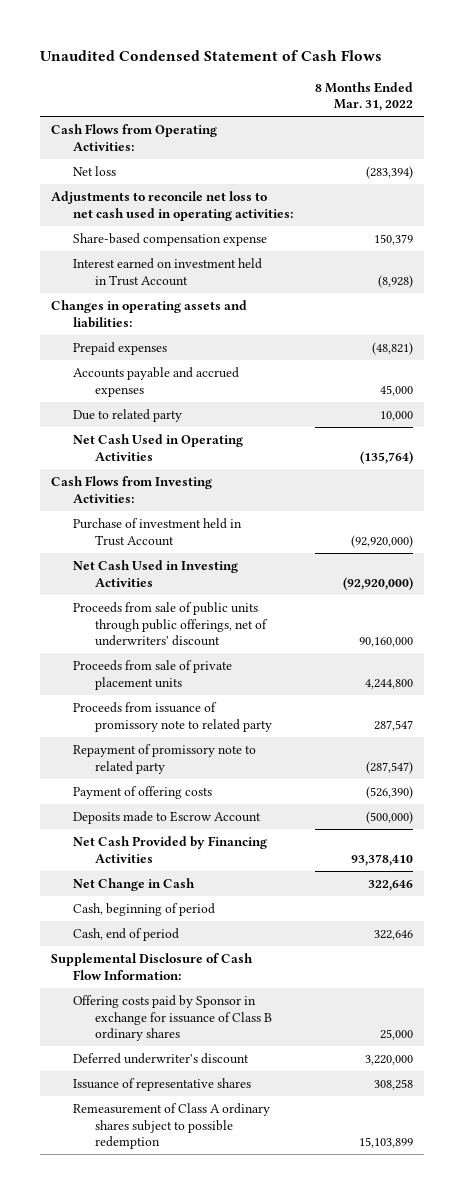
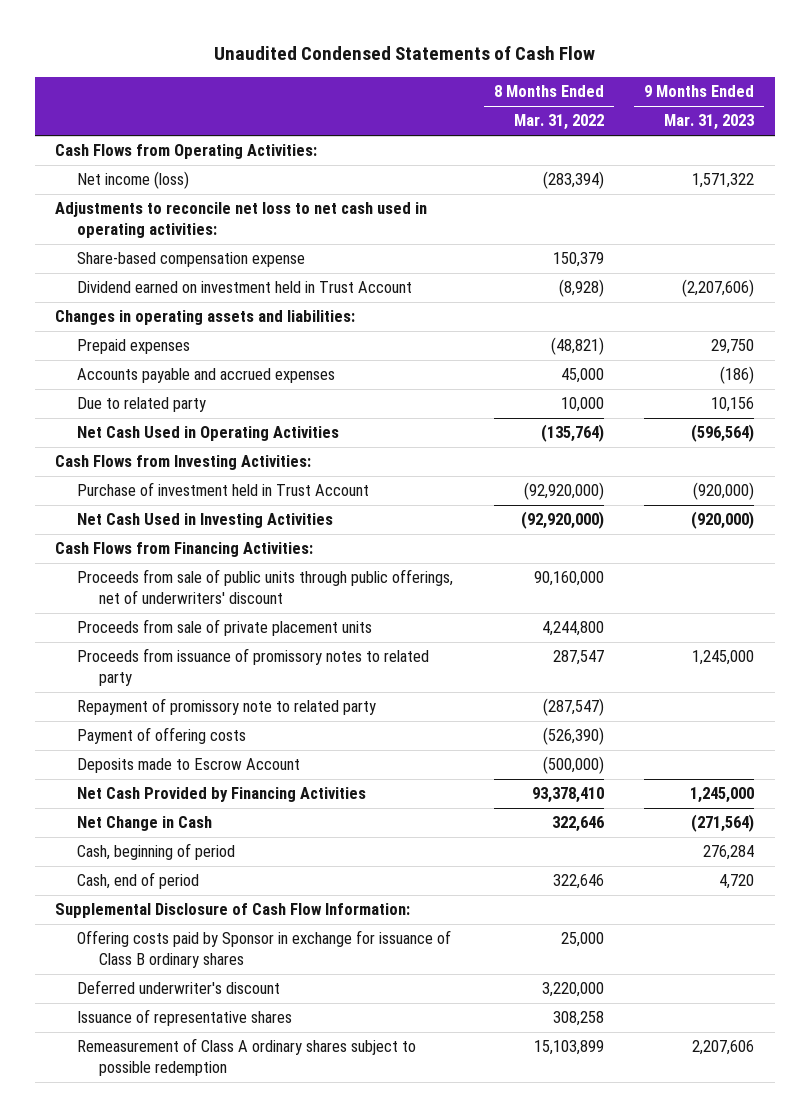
- Unaudited Condensed Statement of Cash Flows
+ Unaudited Condensed Statements of Cash Flow
- | 8 Months Ended Mar. 31, 2022
+ | 8 Months Ended Mar. 31, 2022 | 9 Months Ended Mar. 31, 2023
- Net loss | (283,394)
+ Net income (loss) | (283,394) | 1,571,322
- Interest earned on investment held in Trust Account | (8,928)
+ Dividend earned on investment held in Trust Account | (8,928) | (2,207,606)
+ Cash Flows from Financing Activities:
- Proceeds from issuance of promissory note to related party | 287,547
+ Proceeds from issuance of promissory notes to related party | 287,547 | 1,245,000

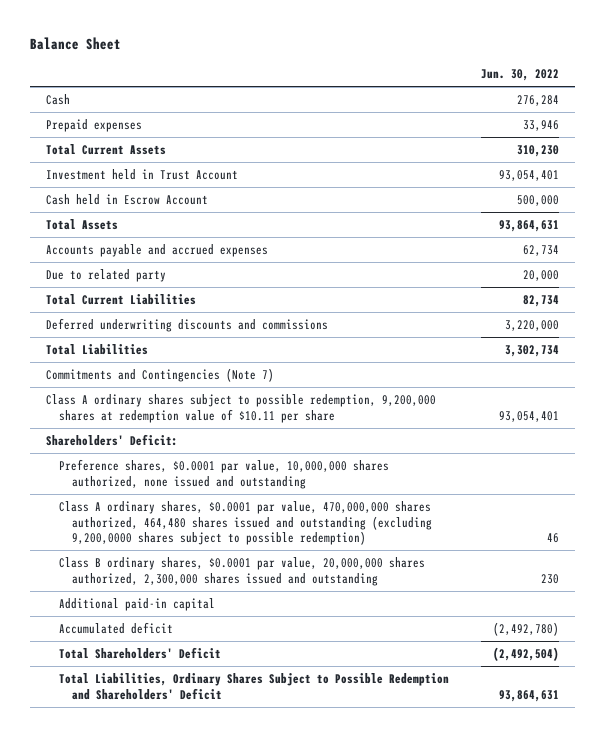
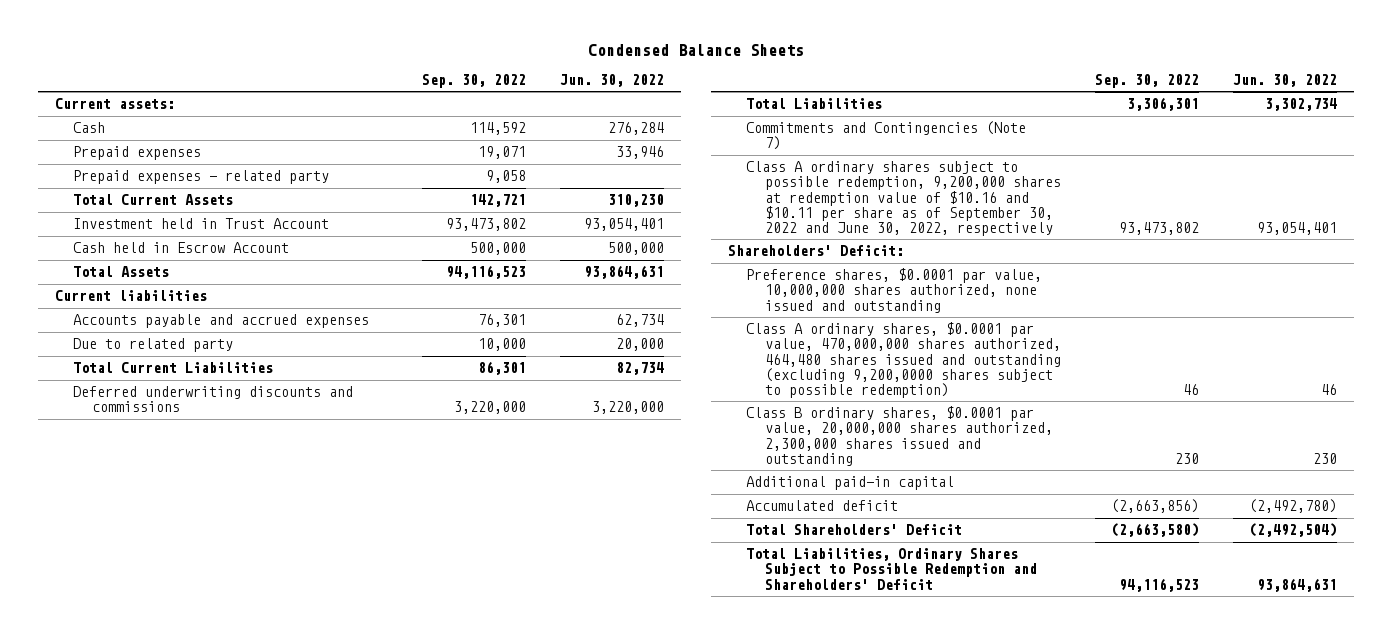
- Balance Sheet
+ Condensed Balance Sheets
- | Jun. 30, 2022
+ | Sep. 30, 2022 | Jun. 30, 2022
+ Current assets:
+ Prepaid expenses - related party | 9,058 |
+ Current liabilities
- Class A ordinary shares subject to possible redemption, 9,200,000 shares at redemption value of $10.11 per share | 93,054,401
+ Class A ordinary shares subject to possible redemption, 9,200,000 shares at redemption value of $10.16 and $10.11 per share as of September 30, 2022 and June 30, 2022, respectively | 93,473,802 | 93,054,401

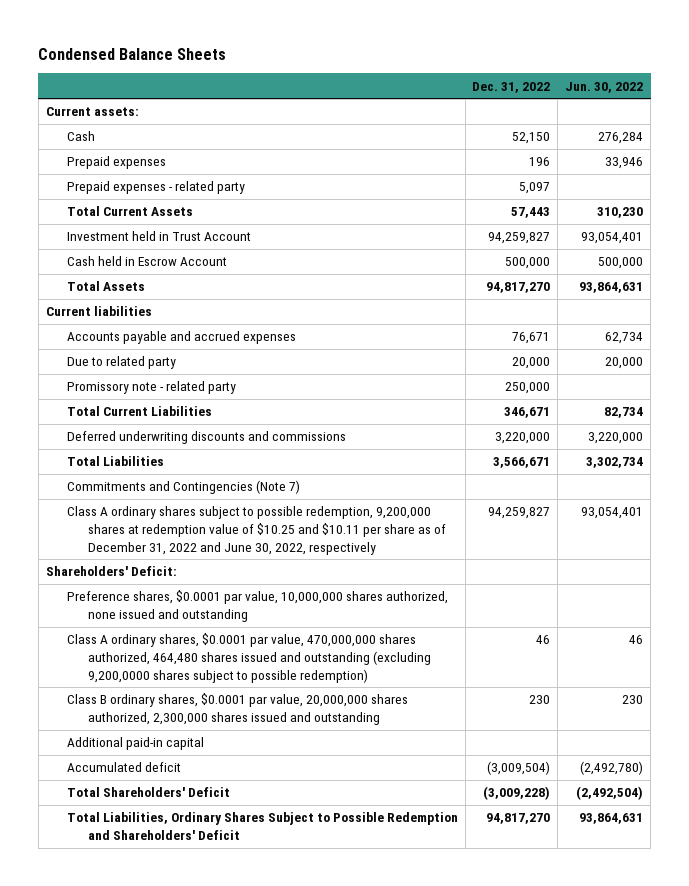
- | Sep. 30, 2022 | Jun. 30, 2022
+ | Dec. 31, 2022 | Jun. 30, 2022
+ Promissory note - related party | 250,000 |
- Class A ordinary shares subject to possible redemption, 9,200,000 shares at redemption value of $10.16 and $10.11 per share as of September 30, 2022 and June 30, 2022, respectively | 93,473,802 | 93,054,401
+ Class A ordinary shares subject to possible redemption, 9,200,000 shares at redemption value of $10.25 and $10.11 per share as of December 31, 2022 and June 30, 2022, respectively | 94,259,827 | 93,054,401

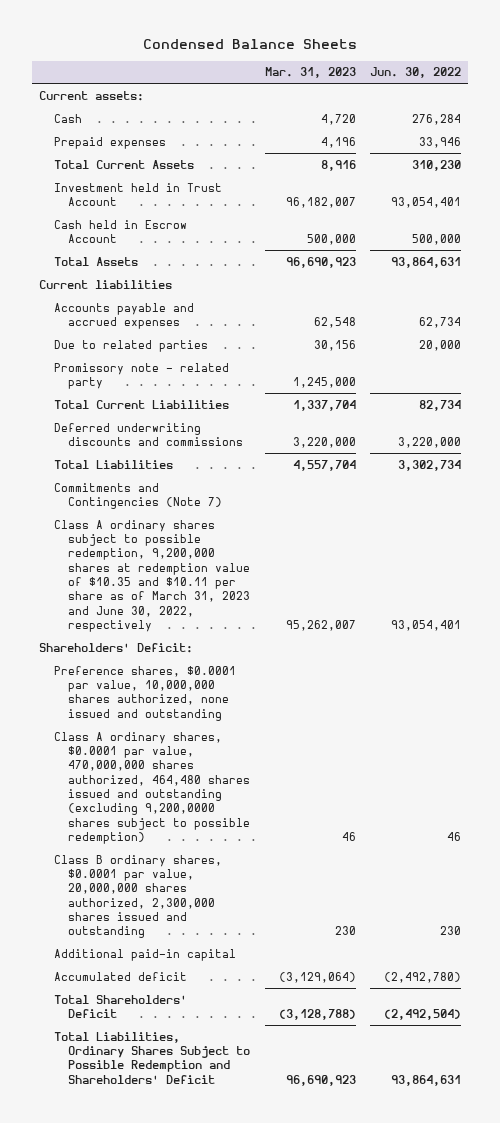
- | Dec. 31, 2022 | Jun. 30, 2022
+ | Mar. 31, 2023 | Jun. 30, 2022
- Prepaid expenses - related party | 5,097 |
- Due to related party | 20,000 | 20,000
+ Due to related parties | 30,156 | 20,000
- Class A ordinary shares subject to possible redemption, 9,200,000 shares at redemption value of $10.25 and $10.11 per share as of December 31, 2022 and June 30, 2022, respectively | 94,259,827 | 93,054,401
+ Class A ordinary shares subject to possible redemption, 9,200,000 shares at redemption value of $10.35 and $10.11 per share as of March 31, 2023 and June 30, 2022, respectively | 95,262,007 | 93,054,401

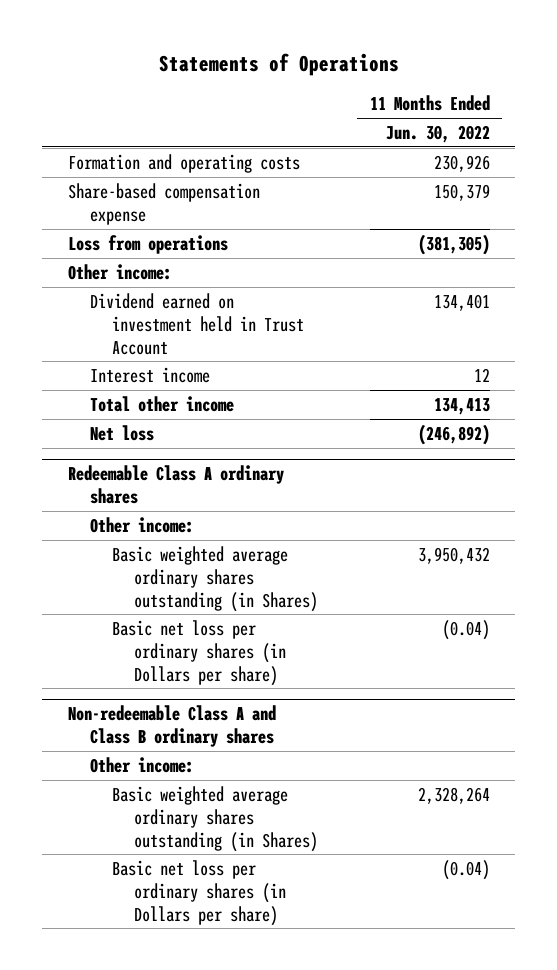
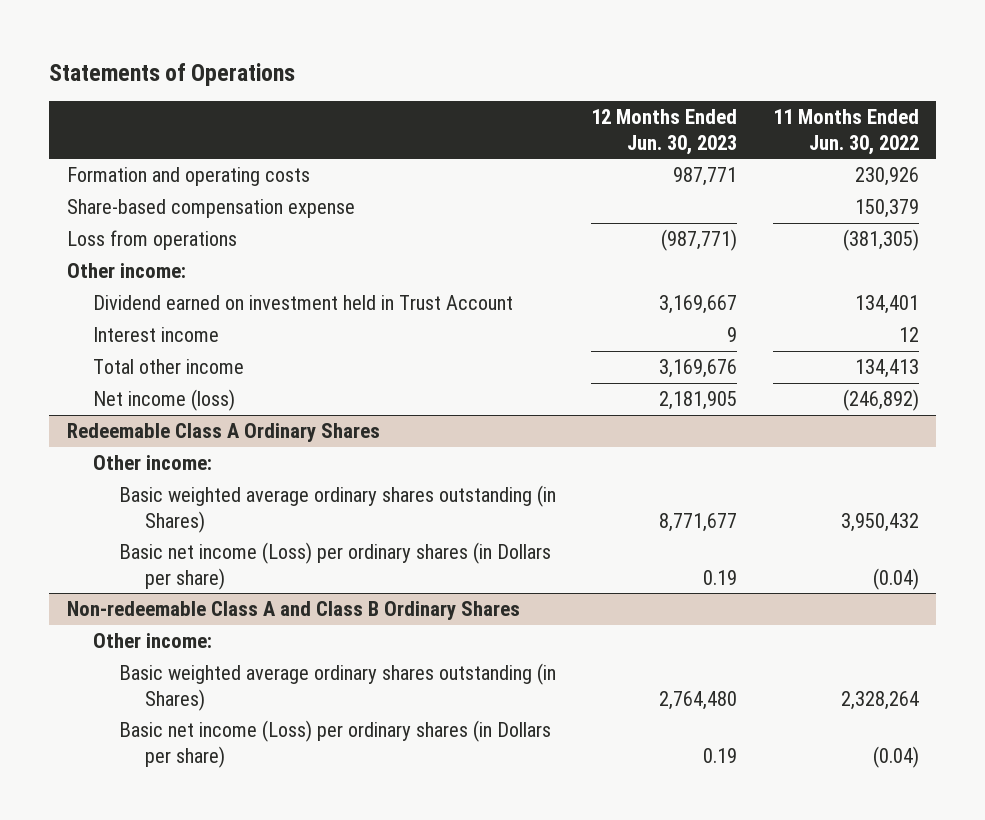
- | 11 Months Ended Jun. 30, 2022
+ | 12 Months Ended Jun. 30, 2023 | 11 Months Ended Jun. 30, 2022
- Net loss | (246,892)
- Redeemable Class A ordinary shares
+ Net income (loss) | 2,181,905 | (246,892)
+ Redeemable Class A Ordinary Shares
- Basic net loss per ordinary shares (in Dollars per share) | (0.04)
- Non-redeemable Class A and Class B ordinary shares
+ Basic net income (Loss) per ordinary shares (in Dollars per share) | 0.19 | (0.04)
+ Non-redeemable Class A and Class B Ordinary Shares
- Basic net loss per ordinary shares (in Dollars per share) | (0.04)
+ Basic net income (Loss) per ordinary shares (in Dollars per share) | 0.19 | (0.04)

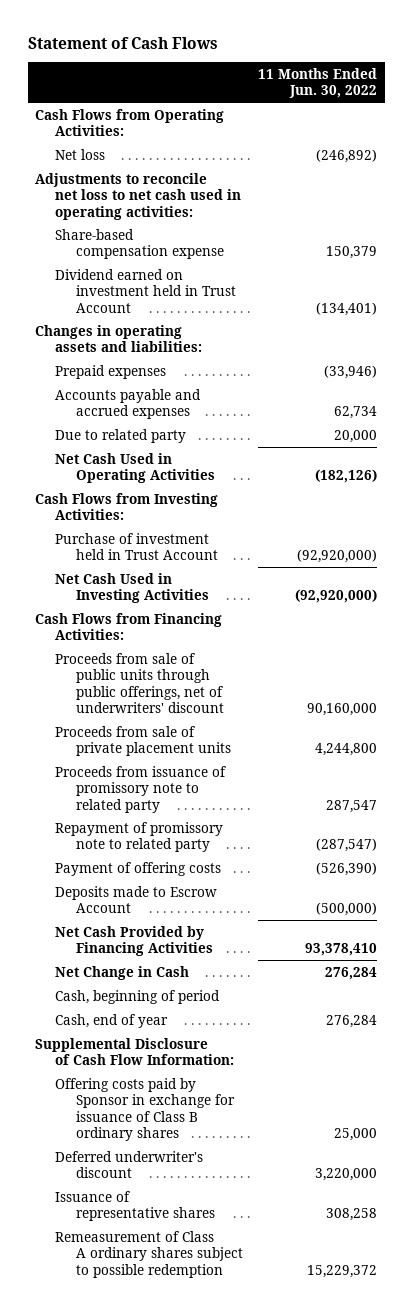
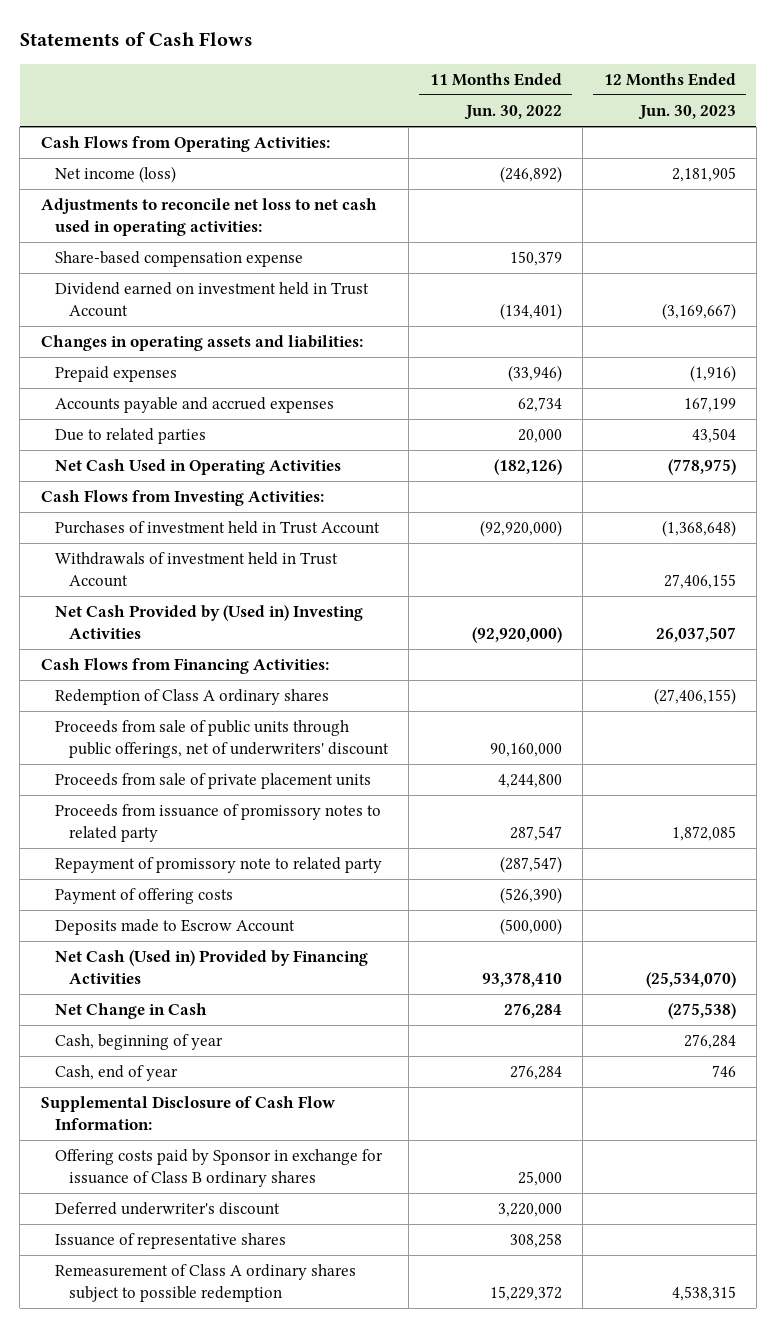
- Statement of Cash Flows
+ Statements of Cash Flows
- | 11 Months Ended Jun. 30, 2022
+ | 11 Months Ended Jun. 30, 2022 | 12 Months Ended Jun. 30, 2023
- Net loss | (246,892)
+ Net income (loss) | (246,892) | 2,181,905
- Due to related party | 20,000
+ Due to related parties | 20,000 | 43,504
- Purchase of investment held in Trust Account | (92,920,000)
- Net Cash Used in Investing Activities | (92,920,000)
+ Purchases of investment held in Trust Account | (92,920,000) | (1,368,648)
+ Withdrawals of investment held in Trust Account | | 27,406,155
+ Net Cash Provided by (Used in) Investing Activities | (92,920,000) | 26,037,507
+ Redemption of Class A ordinary shares | | (27,406,155)
- Proceeds from issuance of promissory note to related party | 287,547
+ Proceeds from issuance of promissory notes to related party | 287,547 | 1,872,085
- Net Cash Provided by Financing Activities | 93,378,410
+ Net Cash (Used in) Provided by Financing Activities | 93,378,410 | (25,534,070)
- Cash, beginning of period
+ Cash, beginning of year | | 276,284

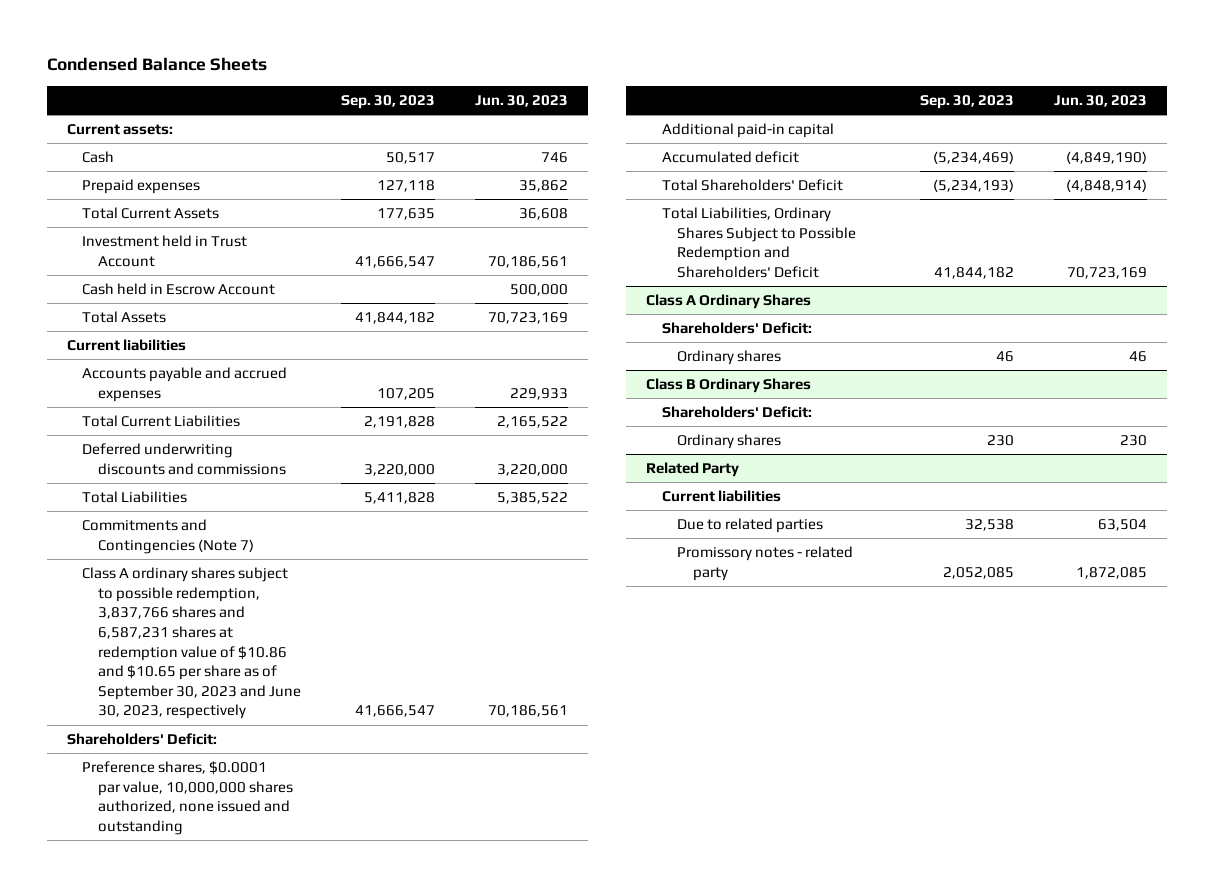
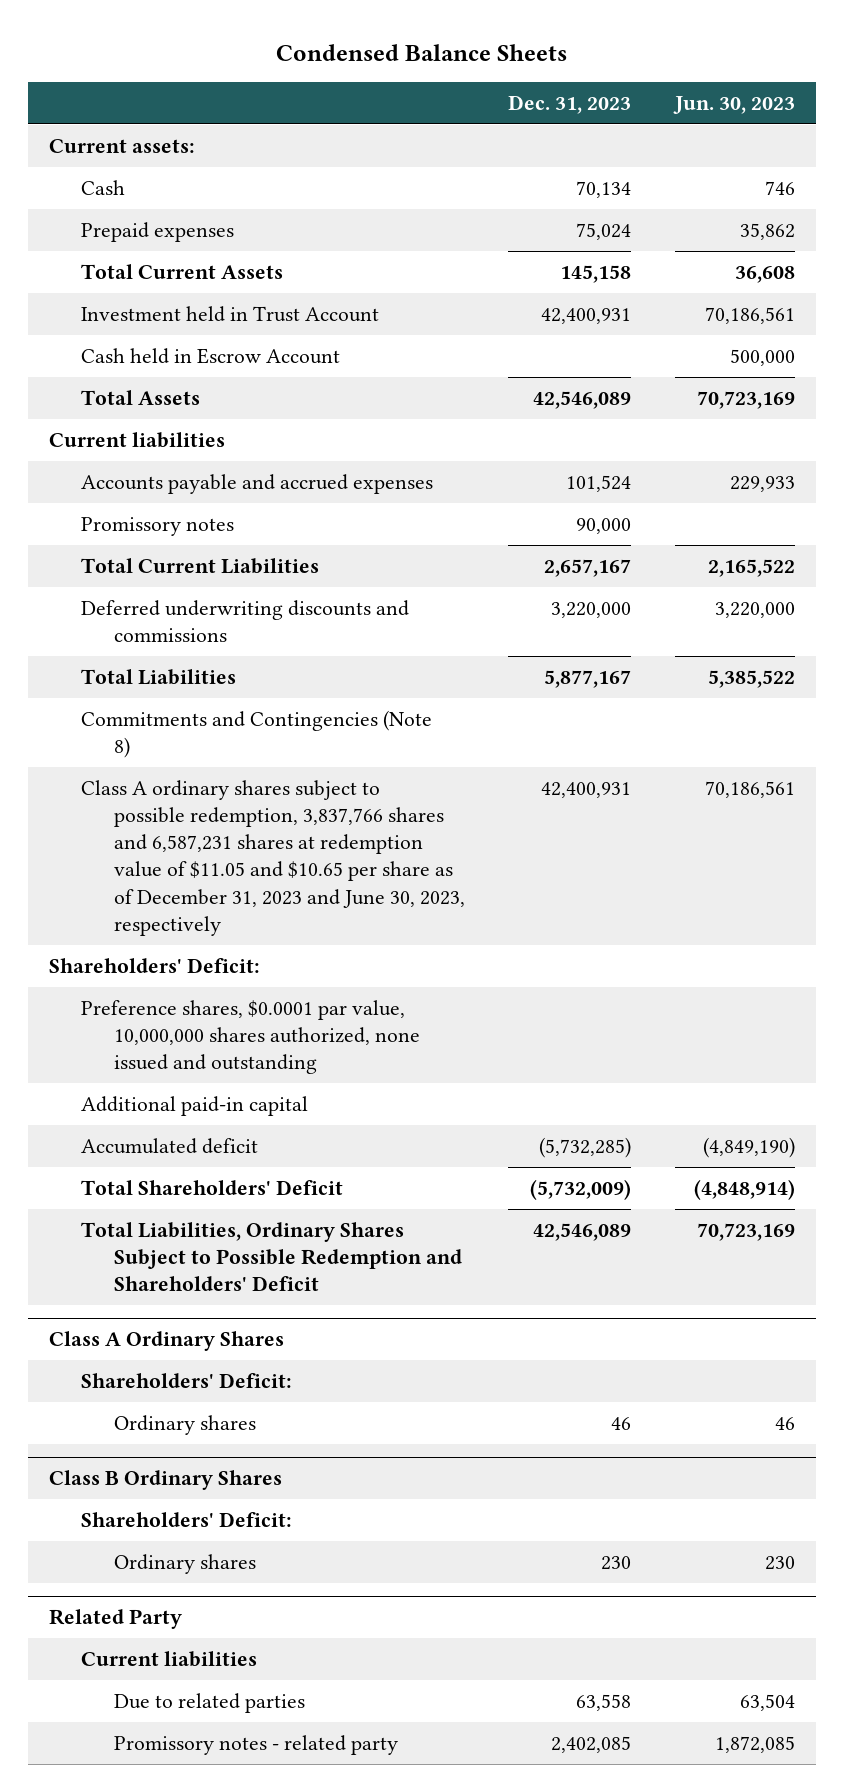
- | Sep. 30, 2023 | Jun. 30, 2023
+ | Dec. 31, 2023 | Jun. 30, 2023
+ Promissory notes | 90,000 |
- Commitments and Contingencies (Note 7)
- Class A ordinary shares subject to possible redemption, 3,837,766 shares and 6,587,231 shares at redemption value of $10.86 and $10.65 per share as of September 30, 2023 and June 30, 2023, respectively | 41,666,547 | 70,186,561
+ Commitments and Contingencies (Note 8)
+ Class A ordinary shares subject to possible redemption, 3,837,766 shares and 6,587,231 shares at redemption value of $11.05 and $10.65 per share as of December 31, 2023 and June 30, 2023, respectively | 42,400,931 | 70,186,561

